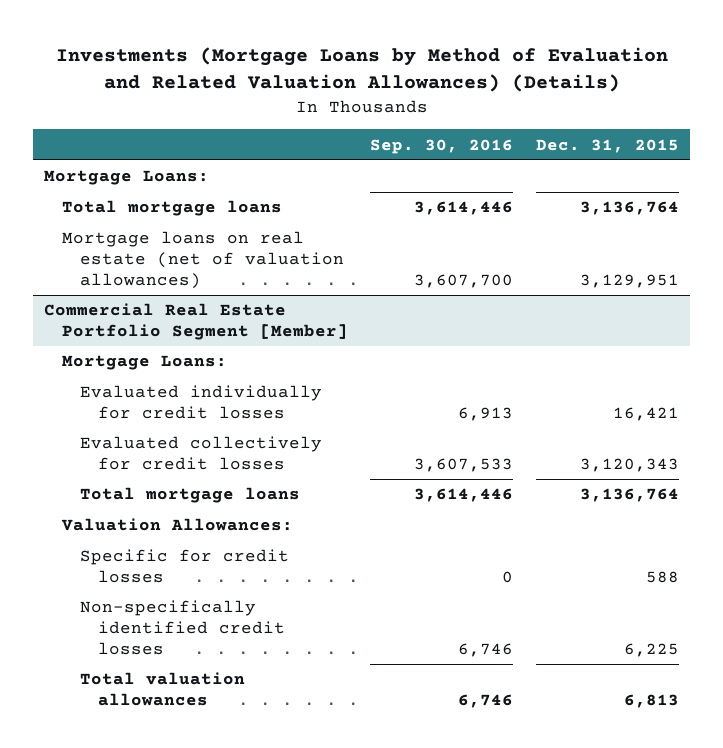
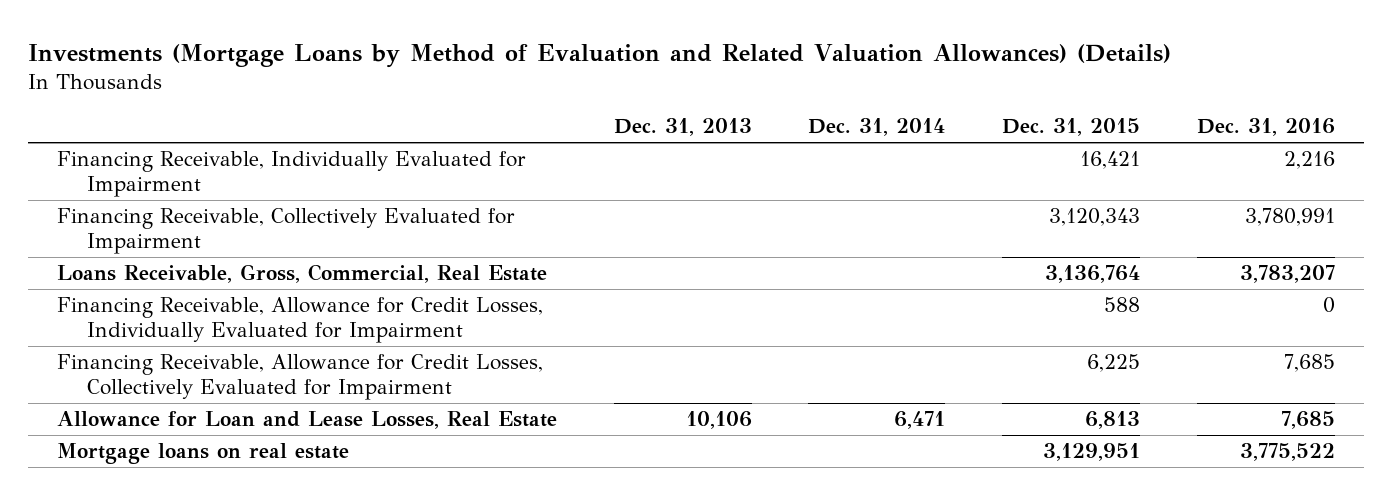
- | Sep. 30, 2016 | Dec. 31, 2015
+ | Dec. 31, 2013 | Dec. 31, 2014 | Dec. 31, 2015 | Dec. 31, 2016
- Mortgage Loans:
- Total mortgage loans | 3,614,446 | 3,136,764
- Mortgage loans on real estate (net of valuation allowances) | 3,607,700 | 3,129,951
- Commercial Real Estate Portfolio Segment [Member]
- Mortgage Loans:
- Evaluated individually for credit losses | 6,913 | 16,421
- Evaluated collectively for credit losses | 3,607,533 | 3,120,343
- Total mortgage loans | 3,614,446 | 3,136,764
- Valuation Allowances:
- Specific for credit losses | 0 | 588
- Non-specifically identified credit losses | 6,746 | 6,225
- Total valuation allowances | 6,746 | 6,813
+ Financing Receivable, Individually Evaluated for Impairment | | | 16,421 | 2,216
+ Financing Receivable, Collectively Evaluated for Impairment | | | 3,120,343 | 3,780,991
+ Loans Receivable, Gross, Commercial, Real Estate | | | 3,136,764 | 3,783,207
+ Financing Receivable, Allowance for Credit Losses, Individually Evaluated for Impairment | | | 588 | 0
+ Financing Receivable, Allowance for Credit Losses, Collectively Evaluated for Impairment | | | 6,225 | 7,685
+ Allowance for Loan and Lease Losses, Real Estate | 10,106 | 6,471 | 6,813 | 7,685
+ Mortgage loans on real estate | | | 3,129,951 | 3,775,522

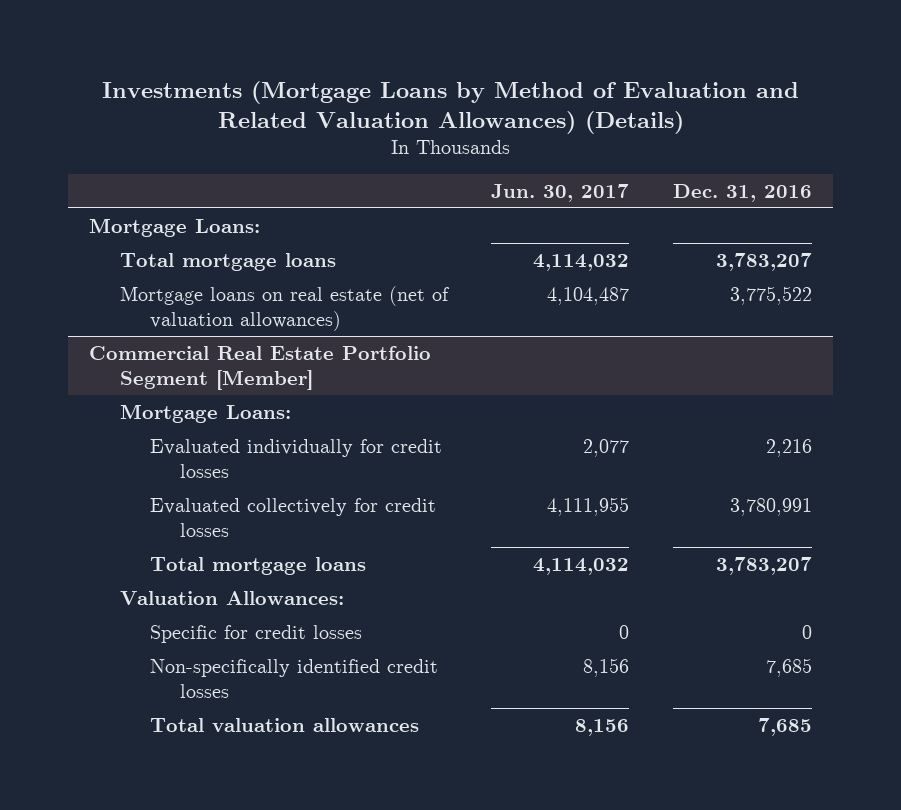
- | Dec. 31, 2013 | Dec. 31, 2014 | Dec. 31, 2015 | Dec. 31, 2016
+ | Jun. 30, 2017 | Dec. 31, 2016
- Financing Receivable, Individually Evaluated for Impairment | | | 16,421 | 2,216
- Financing Receivable, Collectively Evaluated for Impairment | | | 3,120,343 | 3,780,991
- Loans Receivable, Gross, Commercial, Real Estate | | | 3,136,764 | 3,783,207
- Financing Receivable, Allowance for Credit Losses, Individually Evaluated for Impairment | | | 588 | 0
- Financing Receivable, Allowance for Credit Losses, Collectively Evaluated for Impairment | | | 6,225 | 7,685
- Allowance for Loan and Lease Losses, Real Estate | 10,106 | 6,471 | 6,813 | 7,685
- Mortgage loans on real estate | | | 3,129,951 | 3,775,522
+ Mortgage Loans:
+ Total mortgage loans | 4,114,032 | 3,783,207
+ Mortgage loans on real estate (net of valuation allowances) | 4,104,487 | 3,775,522
+ Commercial Real Estate Portfolio Segment [Member]
+ Mortgage Loans:
+ Evaluated individually for credit losses | 2,077 | 2,216
+ Evaluated collectively for credit losses | 4,111,955 | 3,780,991
+ Total mortgage loans | 4,114,032 | 3,783,207
+ Valuation Allowances:
+ Specific for credit losses | 0 | 0
+ Non-specifically identified credit losses | 8,156 | 7,685
+ Total valuation allowances | 8,156 | 7,685

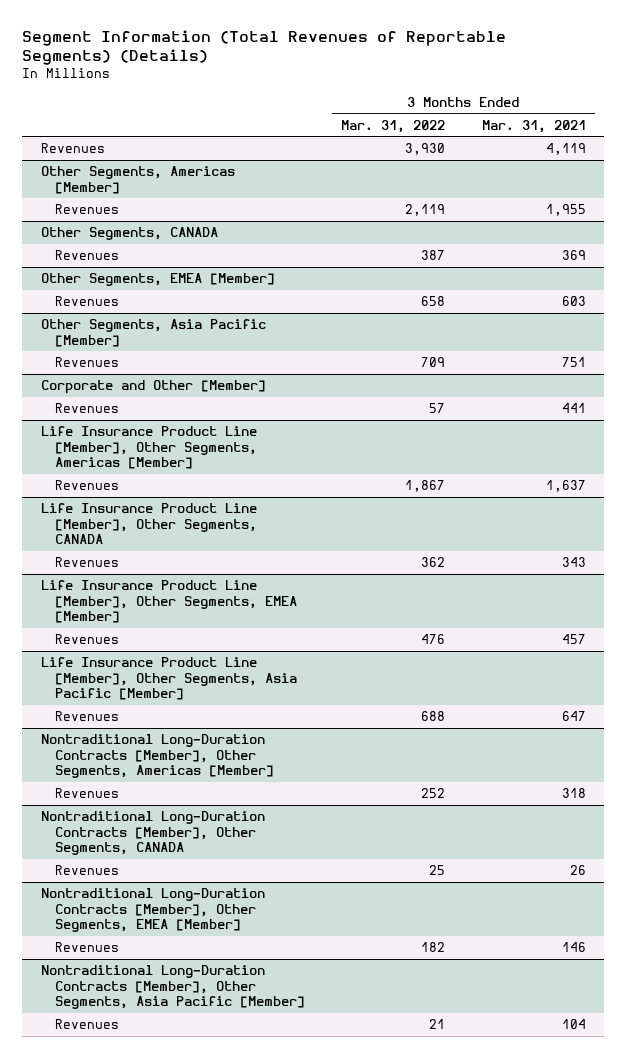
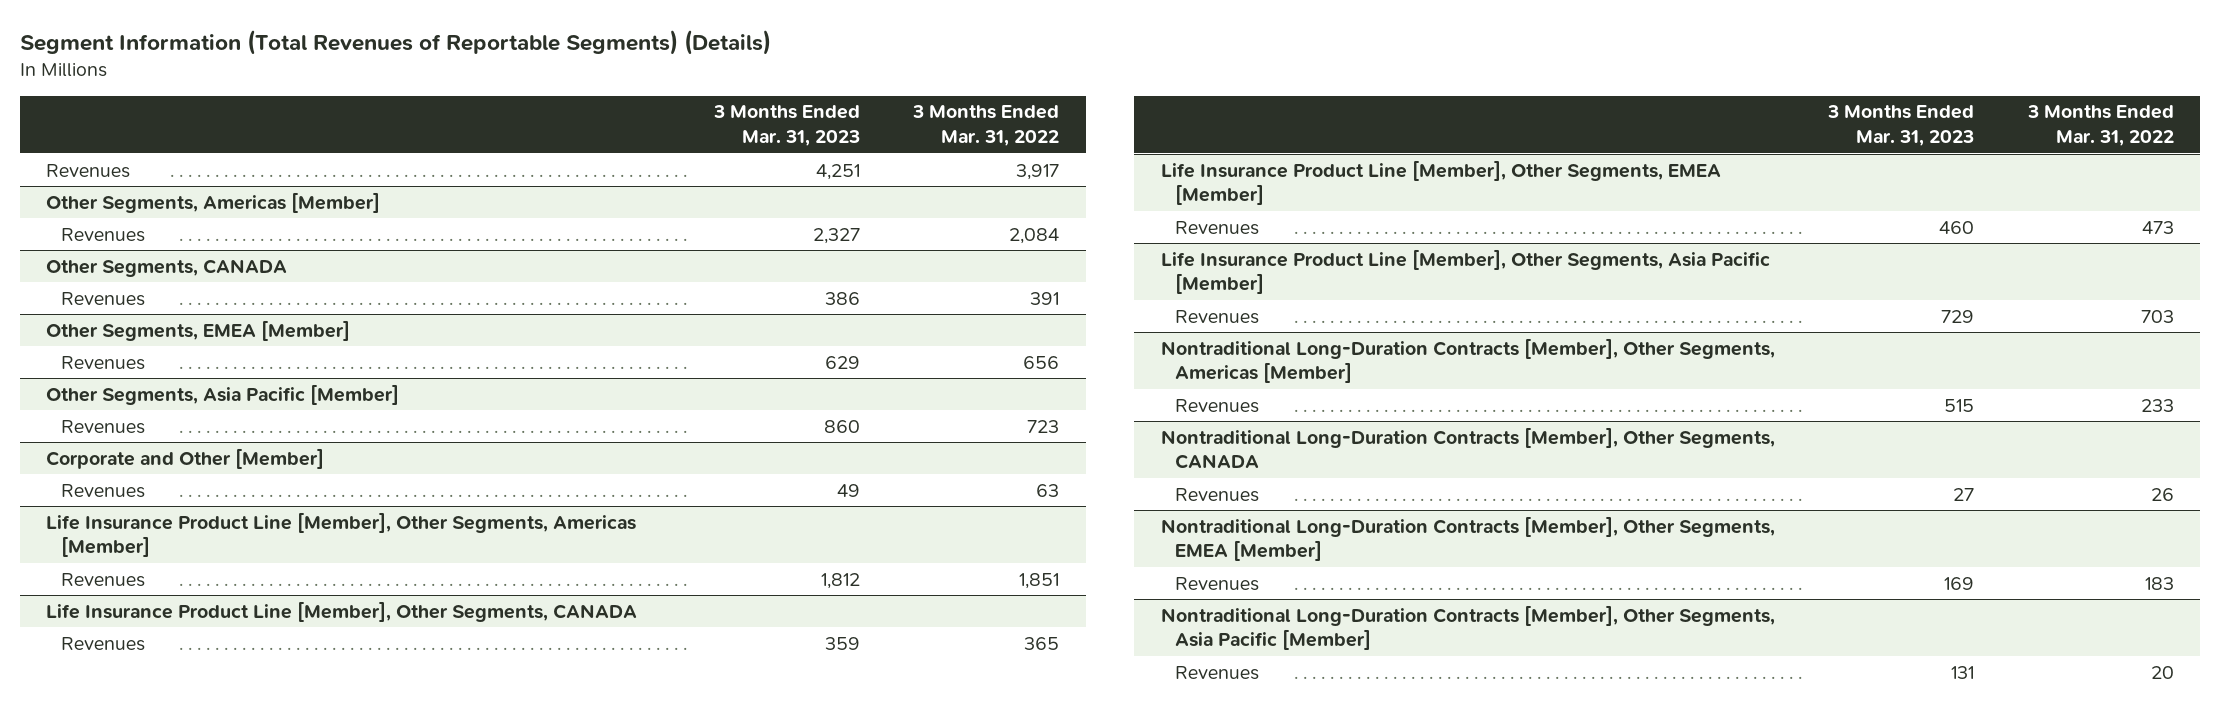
- | 3 Months Ended Mar. 31, 2022 | 3 Months Ended Mar. 31, 2021
+ | 3 Months Ended Mar. 31, 2023 | 3 Months Ended Mar. 31, 2022
- Revenues | 3,930 | 4,119
+ Revenues | 4,251 | 3,917
@ Other Segments, Americas [Member]
- Revenues | 2,119 | 1,955
+ Revenues | 2,327 | 2,084
@ Other Segments, CANADA
- Revenues | 387 | 369
+ Revenues | 386 | 391
@ Other Segments, EMEA [Member]
- Revenues | 658 | 603
+ Revenues | 629 | 656
@ Other Segments, Asia Pacific [Member]
- Revenues | 709 | 751
+ Revenues | 860 | 723
@ Corporate and Other [Member]
- Revenues | 57 | 441
+ Revenues | 49 | 63
@ Life Insurance Product Line [Member], Other Segments, Americas [Member]
- Revenues | 1,867 | 1,637
+ Revenues | 1,812 | 1,851
@ Life Insurance Product Line [Member], Other Segments, CANADA
- Revenues | 362 | 343
+ Revenues | 359 | 365
@ Life Insurance Product Line [Member], Other Segments, EMEA [Member]
- Revenues | 476 | 457
+ Revenues | 460 | 473
@ Life Insurance Product Line [Member], Other Segments, Asia Pacific [Member]
- Revenues | 688 | 647
+ Revenues | 729 | 703
@ Nontraditional Long-Duration Contracts [Member], Other Segments, Americas [Member]
- Revenues | 252 | 318
+ Revenues | 515 | 233
@ Nontraditional Long-Duration Contracts [Member], Other Segments, CANADA
- Revenues | 25 | 26
+ Revenues | 27 | 26
@ Nontraditional Long-Duration Contracts [Member], Other Segments, EMEA [Member]
- Revenues | 182 | 146
+ Revenues | 169 | 183
@ Nontraditional Long-Duration Contracts [Member], Other Segments, Asia Pacific [Member]
- Revenues | 21 | 104
+ Revenues | 131 | 20

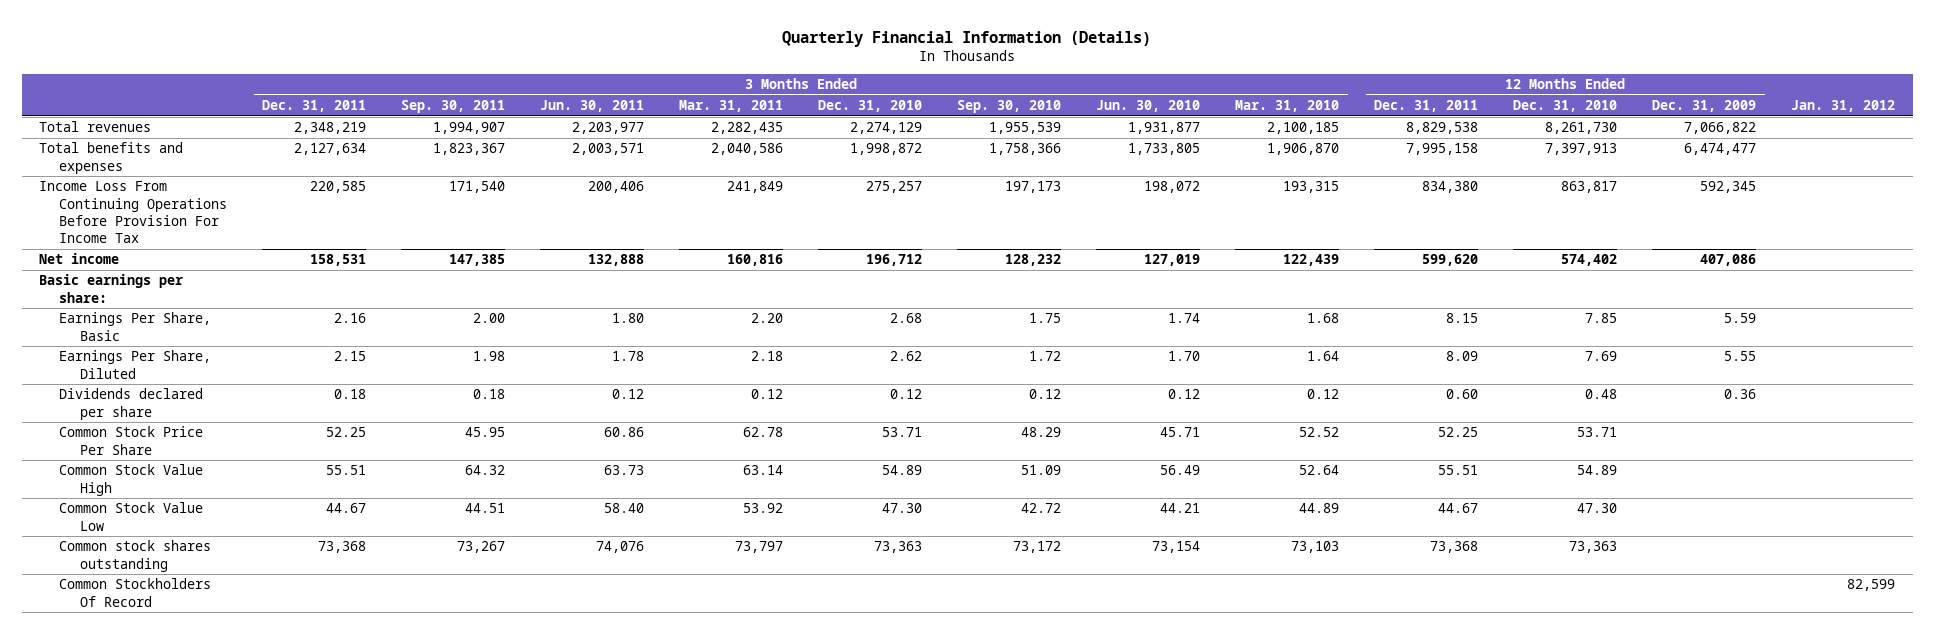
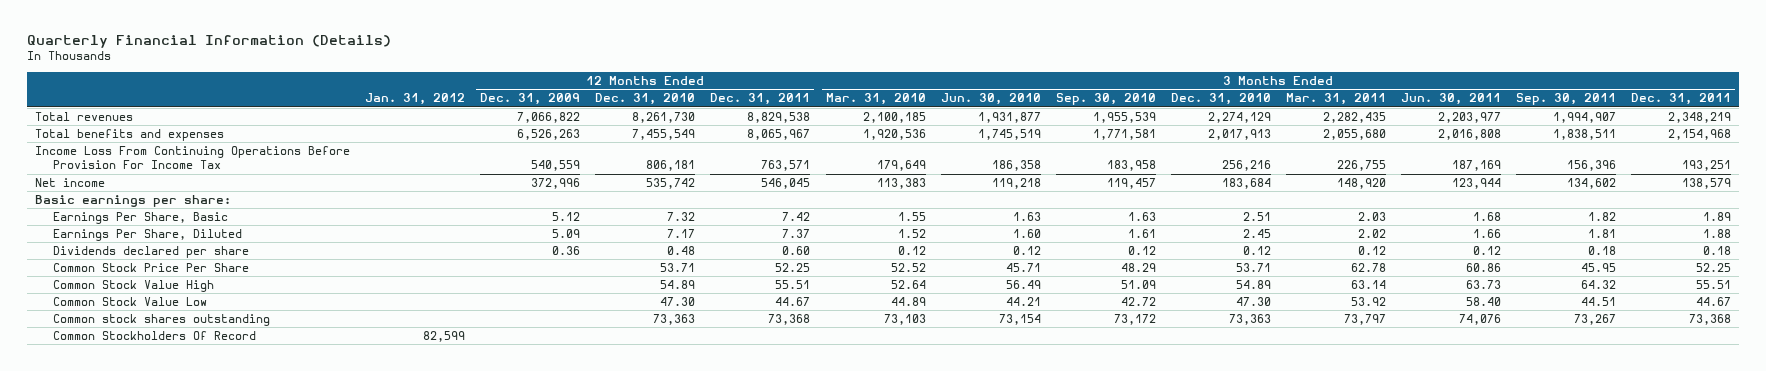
- | 3 Months Ended Dec. 31, 2011 | 3 Months Ended Sep. 30, 2011 | 3 Months Ended Jun. 30, 2011 | 3 Months Ended Mar. 31, 2011 | 3 Months Ended Dec. 31, 2010 | 3 Months Ended Sep. 30, 2010 | 3 Months Ended Jun. 30, 2010 | 3 Months Ended Mar. 31, 2010 | 12 Months Ended Dec. 31, 2011 | 12 Months Ended Dec. 31, 2010 | 12 Months Ended Dec. 31, 2009 | Jan. 31, 2012
+ | Jan. 31, 2012 | 12 Months Ended Dec. 31, 2009 | 12 Months Ended Dec. 31, 2010 | 12 Months Ended Dec. 31, 2011 | 3 Months Ended Mar. 31, 2010 | 3 Months Ended Jun. 30, 2010 | 3 Months Ended Sep. 30, 2010 | 3 Months Ended Dec. 31, 2010 | 3 Months Ended Mar. 31, 2011 | 3 Months Ended Jun. 30, 2011 | 3 Months Ended Sep. 30, 2011 | 3 Months Ended Dec. 31, 2011
- Total benefits and expenses | 2,127,634 | 1,823,367 | 2,003,571 | 2,040,586 | 1,998,872 | 1,758,366 | 1,733,805 | 1,906,870 | 7,995,158 | 7,397,913 | 6,474,477 |
- Income Loss From Continuing Operations Before Provision For Income Tax | 220,585 | 171,540 | 200,406 | 241,849 | 275,257 | 197,173 | 198,072 | 193,315 | 834,380 | 863,817 | 592,345 |
- Net income | 158,531 | 147,385 | 132,888 | 160,816 | 196,712 | 128,232 | 127,019 | 122,439 | 599,620 | 574,402 | 407,086 |
+ Total benefits and expenses | | 6,526,263 | 7,455,549 | 8,065,967 | 1,920,536 | 1,745,519 | 1,771,581 | 2,017,913 | 2,055,680 | 2,016,808 | 1,838,511 | 2,154,968
+ Income Loss From Continuing Operations Before Provision For Income Tax | | 540,559 | 806,181 | 763,571 | 179,649 | 186,358 | 183,958 | 256,216 | 226,755 | 187,169 | 156,396 | 193,251
+ Net income | | 372,996 | 535,742 | 546,045 | 113,383 | 119,218 | 119,457 | 183,684 | 148,920 | 123,944 | 134,602 | 138,579
- Earnings Per Share, Basic | 2.16 | 2.00 | 1.80 | 2.20 | 2.68 | 1.75 | 1.74 | 1.68 | 8.15 | 7.85 | 5.59 |
- Earnings Per Share, Diluted | 2.15 | 1.98 | 1.78 | 2.18 | 2.62 | 1.72 | 1.70 | 1.64 | 8.09 | 7.69 | 5.55 |
+ Earnings Per Share, Basic | | 5.12 | 7.32 | 7.42 | 1.55 | 1.63 | 1.63 | 2.51 | 2.03 | 1.68 | 1.82 | 1.89
+ Earnings Per Share, Diluted | | 5.09 | 7.17 | 7.37 | 1.52 | 1.60 | 1.61 | 2.45 | 2.02 | 1.66 | 1.81 | 1.88

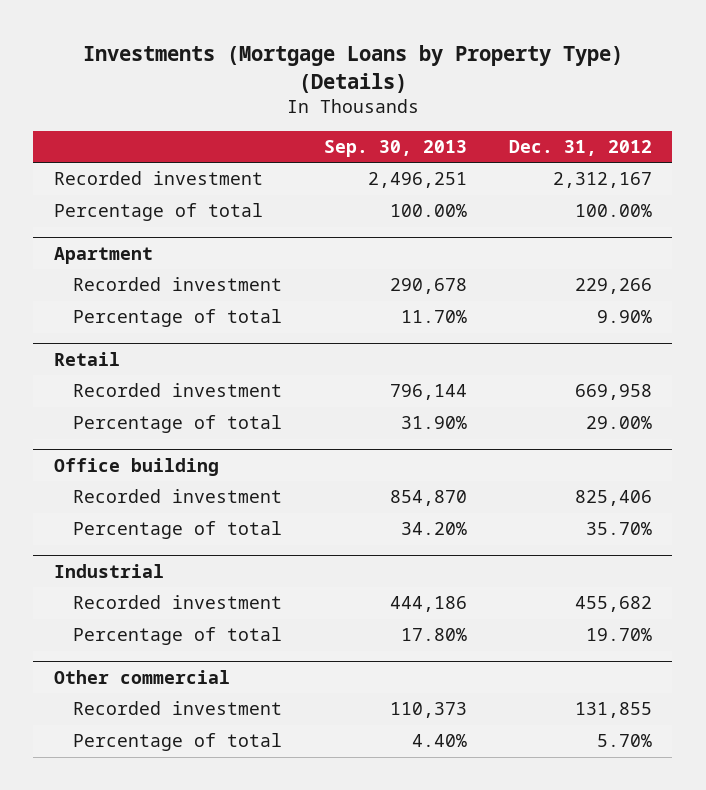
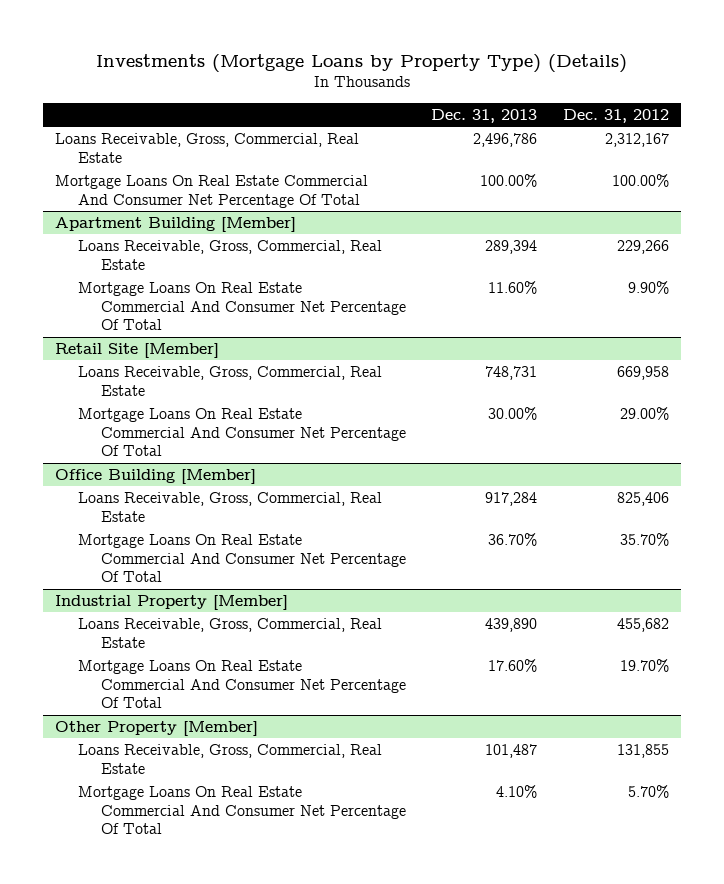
- | Sep. 30, 2013 | Dec. 31, 2012
+ | Dec. 31, 2013 | Dec. 31, 2012
- Recorded investment | 2,496,251 | 2,312,167
- Percentage of total | 100.00% | 100.00%
- Apartment
- Recorded investment | 290,678 | 229,266
- Percentage of total | 11.70% | 9.90%
- Retail
- Recorded investment | 796,144 | 669,958
- Percentage of total | 31.90% | 29.00%
- Office building
- Recorded investment | 854,870 | 825,406
- Percentage of total | 34.20% | 35.70%
- Industrial
- Recorded investment | 444,186 | 455,682
- Percentage of total | 17.80% | 19.70%
- Other commercial
- Recorded investment | 110,373 | 131,855
- Percentage of total | 4.40% | 5.70%
+ Loans Receivable, Gross, Commercial, Real Estate | 2,496,786 | 2,312,167
+ Mortgage Loans On Real Estate Commercial And Consumer Net Percentage Of Total | 100.00% | 100.00%
+ Apartment Building [Member]
+ Loans Receivable, Gross, Commercial, Real Estate | 289,394 | 229,266
+ Mortgage Loans On Real Estate Commercial And Consumer Net Percentage Of Total | 11.60% | 9.90%
+ Retail Site [Member]
+ Loans Receivable, Gross, Commercial, Real Estate | 748,731 | 669,958
+ Mortgage Loans On Real Estate Commercial And Consumer Net Percentage Of Total | 30.00% | 29.00%
+ Office Building [Member]
+ Loans Receivable, Gross, Commercial, Real Estate | 917,284 | 825,406
+ Mortgage Loans On Real Estate Commercial And Consumer Net Percentage Of Total | 36.70% | 35.70%
+ Industrial Property [Member]
+ Loans Receivable, Gross, Commercial, Real Estate | 439,890 | 455,682
+ Mortgage Loans On Real Estate Commercial And Consumer Net Percentage Of Total | 17.60% | 19.70%
+ Other Property [Member]
+ Loans Receivable, Gross, Commercial, Real Estate | 101,487 | 131,855
+ Mortgage Loans On Real Estate Commercial And Consumer Net Percentage Of Total | 4.10% | 5.70%

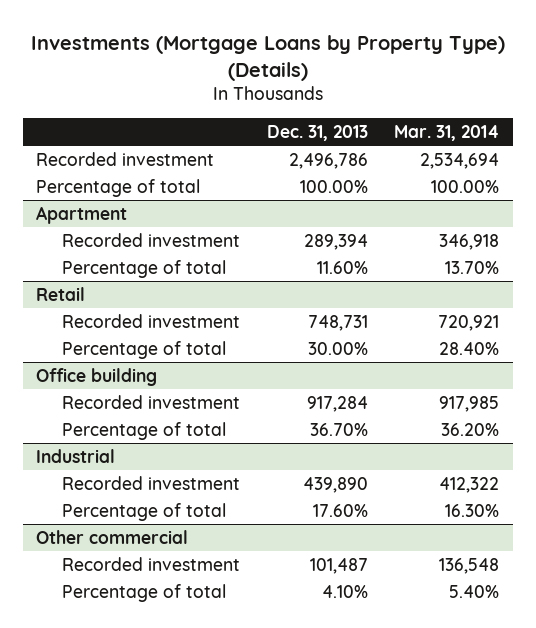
- | Dec. 31, 2013 | Dec. 31, 2012
+ | Dec. 31, 2013 | Mar. 31, 2014
- Loans Receivable, Gross, Commercial, Real Estate | 2,496,786 | 2,312,167
- Mortgage Loans On Real Estate Commercial And Consumer Net Percentage Of Total | 100.00% | 100.00%
- Apartment Building [Member]
- Loans Receivable, Gross, Commercial, Real Estate | 289,394 | 229,266
- Mortgage Loans On Real Estate Commercial And Consumer Net Percentage Of Total | 11.60% | 9.90%
- Retail Site [Member]
- Loans Receivable, Gross, Commercial, Real Estate | 748,731 | 669,958
- Mortgage Loans On Real Estate Commercial And Consumer Net Percentage Of Total | 30.00% | 29.00%
- Office Building [Member]
- Loans Receivable, Gross, Commercial, Real Estate | 917,284 | 825,406
- Mortgage Loans On Real Estate Commercial And Consumer Net Percentage Of Total | 36.70% | 35.70%
- Industrial Property [Member]
- Loans Receivable, Gross, Commercial, Real Estate | 439,890 | 455,682
- Mortgage Loans On Real Estate Commercial And Consumer Net Percentage Of Total | 17.60% | 19.70%
- Other Property [Member]
- Loans Receivable, Gross, Commercial, Real Estate | 101,487 | 131,855
- Mortgage Loans On Real Estate Commercial And Consumer Net Percentage Of Total | 4.10% | 5.70%
+ Recorded investment | 2,496,786 | 2,534,694
+ Percentage of total | 100.00% | 100.00%
+ Apartment
+ Recorded investment | 289,394 | 346,918
+ Percentage of total | 11.60% | 13.70%
+ Retail
+ Recorded investment | 748,731 | 720,921
+ Percentage of total | 30.00% | 28.40%
+ Office building
+ Recorded investment | 917,284 | 917,985
+ Percentage of total | 36.70% | 36.20%
+ Industrial
+ Recorded investment | 439,890 | 412,322
+ Percentage of total | 17.60% | 16.30%
+ Other commercial
+ Recorded investment | 101,487 | 136,548
+ Percentage of total | 4.10% | 5.40%

